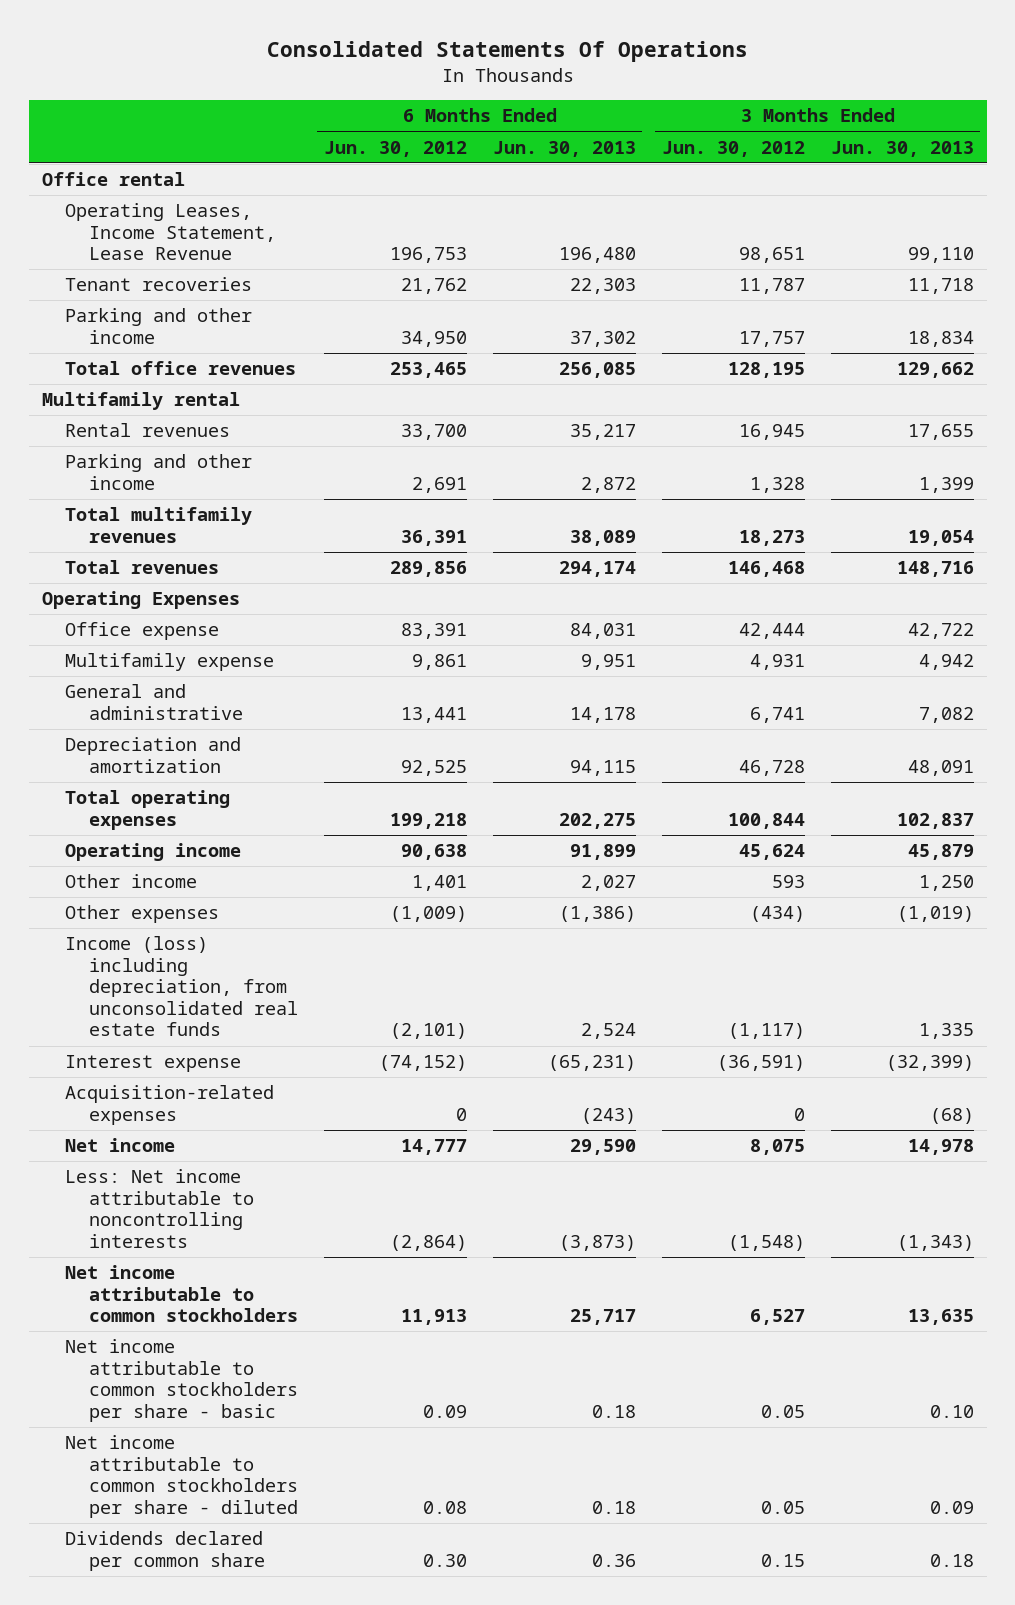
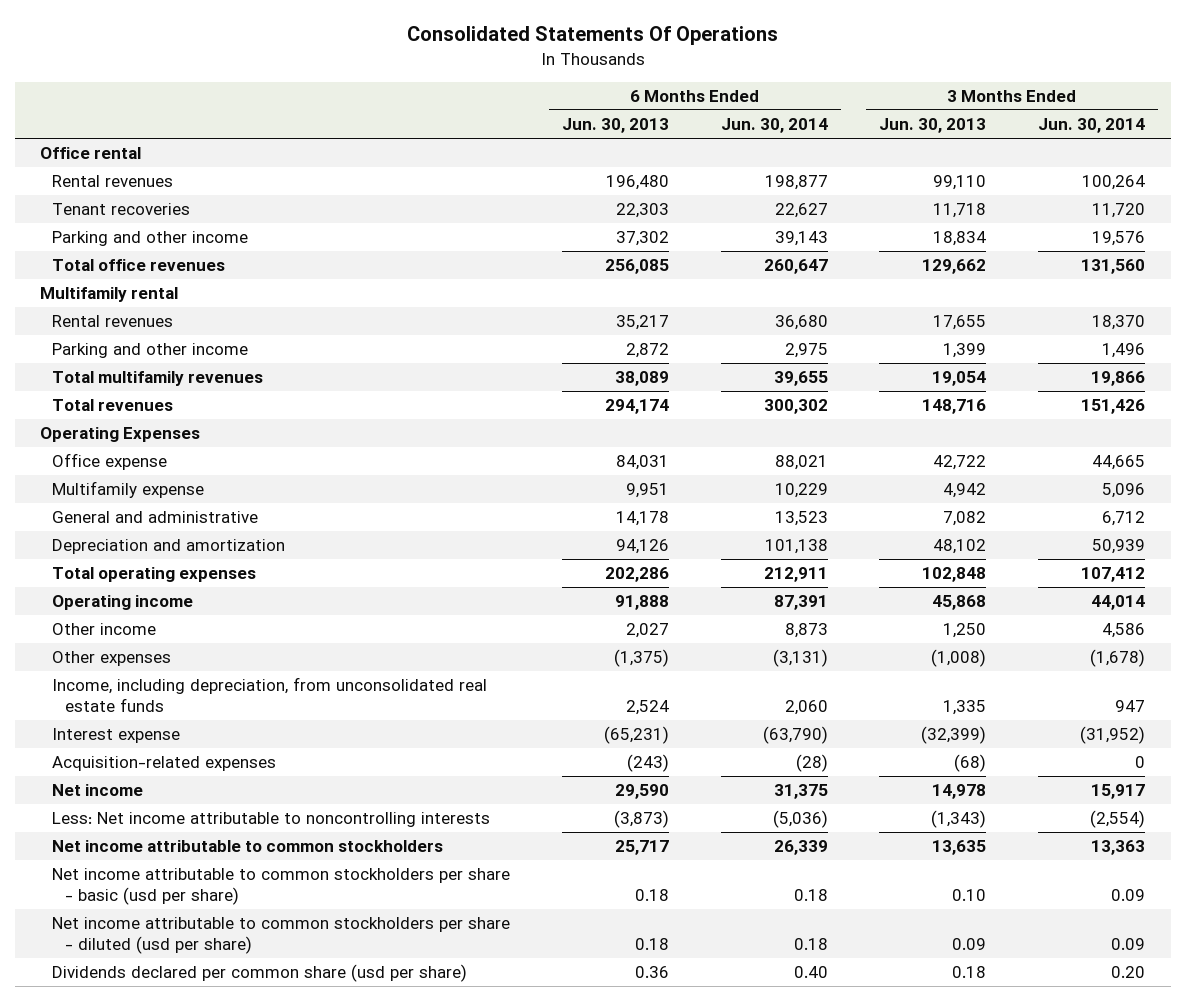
- | 6 Months Ended Jun. 30, 2012 | 6 Months Ended Jun. 30, 2013 | 3 Months Ended Jun. 30, 2012 | 3 Months Ended Jun. 30, 2013
+ | 6 Months Ended Jun. 30, 2013 | 6 Months Ended Jun. 30, 2014 | 3 Months Ended Jun. 30, 2013 | 3 Months Ended Jun. 30, 2014
- Operating Leases, Income Statement, Lease Revenue | 196,753 | 196,480 | 98,651 | 99,110
+ Rental revenues | 196,480 | 198,877 | 99,110 | 100,264
- Depreciation and amortization | 92,525 | 94,115 | 46,728 | 48,091
- Total operating expenses | 199,218 | 202,275 | 100,844 | 102,837
- Operating income | 90,638 | 91,899 | 45,624 | 45,879
+ Depreciation and amortization | 94,126 | 101,138 | 48,102 | 50,939
+ Total operating expenses | 202,286 | 212,911 | 102,848 | 107,412
+ Operating income | 91,888 | 87,391 | 45,868 | 44,014
- Other expenses | (1,009) | (1,386) | (434) | (1,019)
- Income (loss) including depreciation, from unconsolidated real estate funds | (2,101) | 2,524 | (1,117) | 1,335
+ Other expenses | (1,375) | (3,131) | (1,008) | (1,678)
+ Income, including depreciation, from unconsolidated real estate funds | 2,524 | 2,060 | 1,335 | 947
- Net income attributable to common stockholders per share - basic | 0.09 | 0.18 | 0.05 | 0.10
- Net income attributable to common stockholders per share - diluted | 0.08 | 0.18 | 0.05 | 0.09
- Dividends declared per common share | 0.30 | 0.36 | 0.15 | 0.18
+ Net income attributable to common stockholders per share - basic (usd per share) | 0.18 | 0.18 | 0.10 | 0.09
+ Net income attributable to common stockholders per share - diluted (usd per share) | 0.18 | 0.18 | 0.09 | 0.09
+ Dividends declared per common share (usd per share) | 0.36 | 0.40 | 0.18 | 0.20

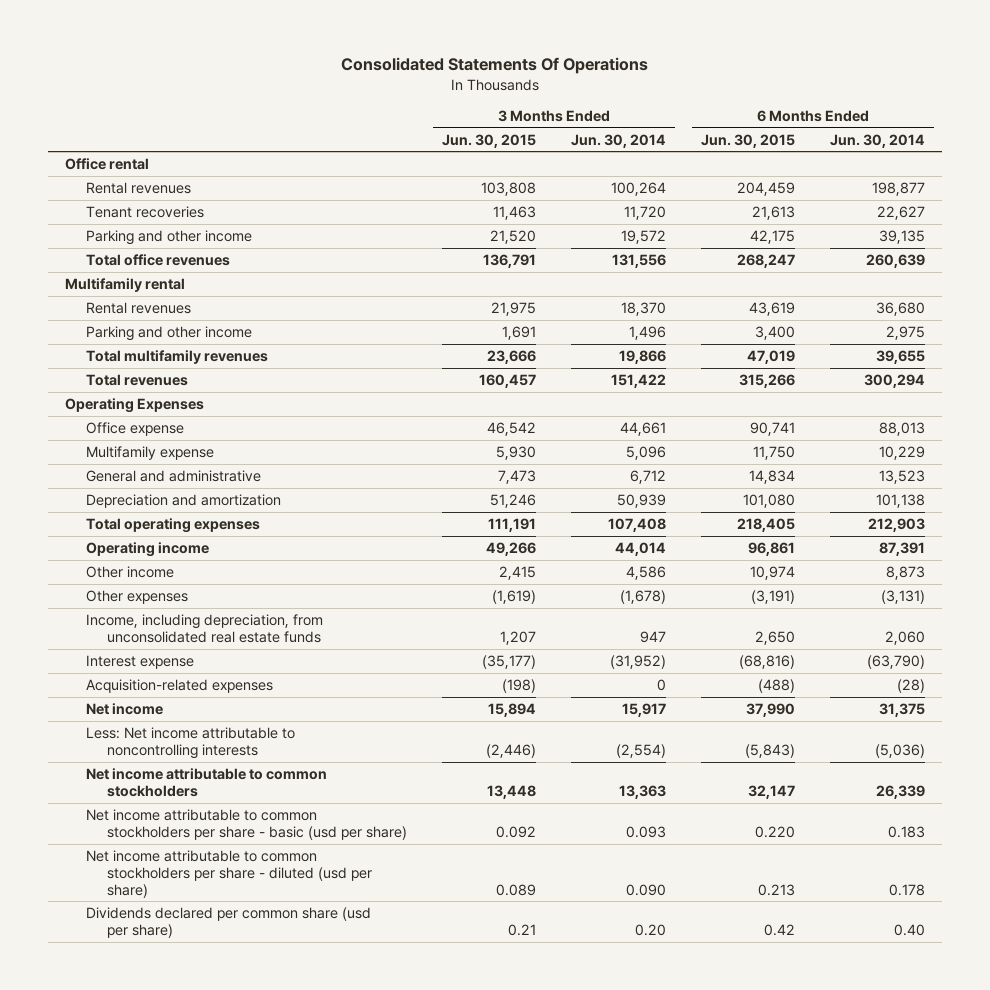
- | 6 Months Ended Jun. 30, 2013 | 6 Months Ended Jun. 30, 2014 | 3 Months Ended Jun. 30, 2013 | 3 Months Ended Jun. 30, 2014
+ | 3 Months Ended Jun. 30, 2015 | 3 Months Ended Jun. 30, 2014 | 6 Months Ended Jun. 30, 2015 | 6 Months Ended Jun. 30, 2014
- Parking and other income | 37,302 | 39,143 | 18,834 | 19,576
- Total office revenues | 256,085 | 260,647 | 129,662 | 131,560
+ Parking and other income | 21,520 | 19,572 | 42,175 | 39,135
+ Total office revenues | 136,791 | 131,556 | 268,247 | 260,639
- Total revenues | 294,174 | 300,302 | 148,716 | 151,426
+ Total revenues | 160,457 | 151,422 | 315,266 | 300,294
- Office expense | 84,031 | 88,021 | 42,722 | 44,665
+ Office expense | 46,542 | 44,661 | 90,741 | 88,013
- Total operating expenses | 202,286 | 212,911 | 102,848 | 107,412
+ Total operating expenses | 111,191 | 107,408 | 218,405 | 212,903
- Net income attributable to common stockholders per share - basic (usd per share) | 0.18 | 0.18 | 0.10 | 0.09
- Net income attributable to common stockholders per share - diluted (usd per share) | 0.18 | 0.18 | 0.09 | 0.09
+ Net income attributable to common stockholders per share - basic (usd per share) | 0.092 | 0.093 | 0.220 | 0.183
+ Net income attributable to common stockholders per share - diluted (usd per share) | 0.089 | 0.090 | 0.213 | 0.178

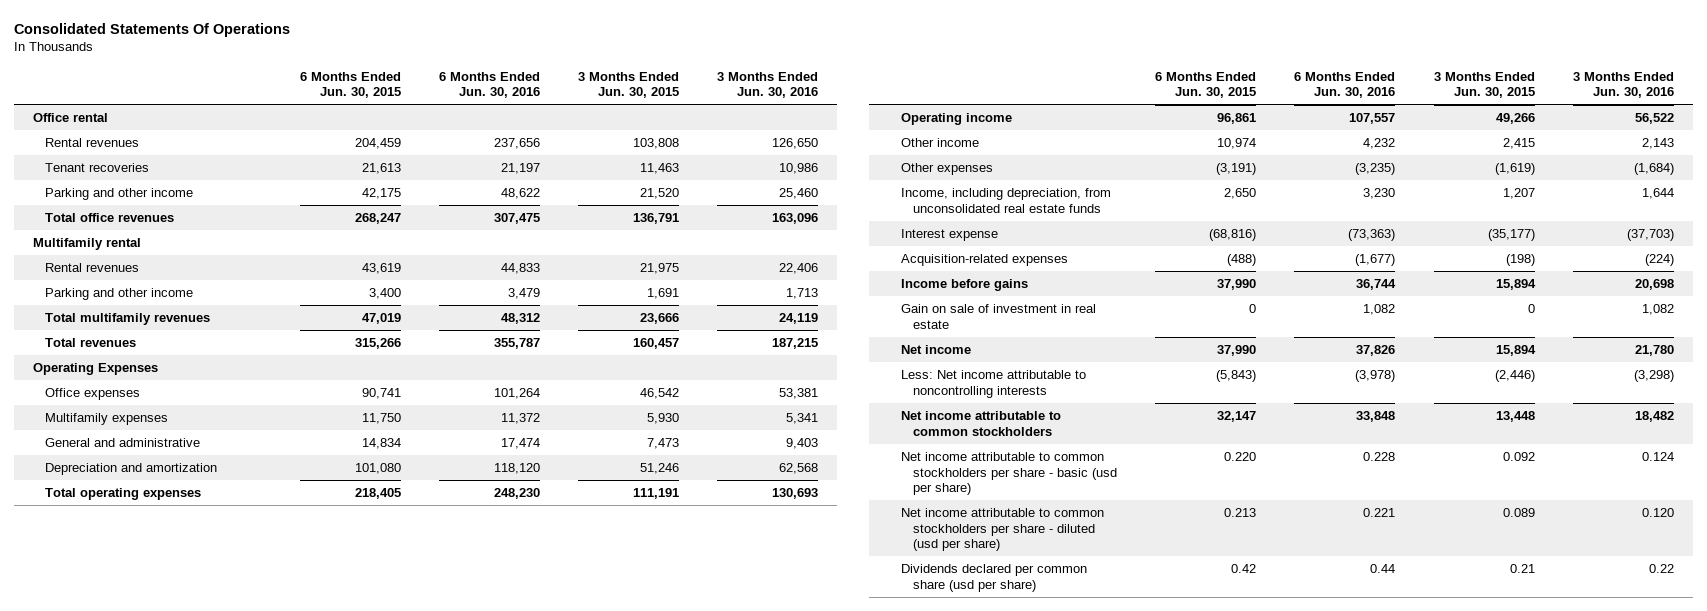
- | 3 Months Ended Jun. 30, 2015 | 3 Months Ended Jun. 30, 2014 | 6 Months Ended Jun. 30, 2015 | 6 Months Ended Jun. 30, 2014
+ | 6 Months Ended Jun. 30, 2015 | 6 Months Ended Jun. 30, 2016 | 3 Months Ended Jun. 30, 2015 | 3 Months Ended Jun. 30, 2016
- Office expense | 46,542 | 44,661 | 90,741 | 88,013
- Multifamily expense | 5,930 | 5,096 | 11,750 | 10,229
+ Office expenses | 90,741 | 101,264 | 46,542 | 53,381
+ Multifamily expenses | 11,750 | 11,372 | 5,930 | 5,341
+ Income before gains | 37,990 | 36,744 | 15,894 | 20,698
+ Gain on sale of investment in real estate | 0 | 1,082 | 0 | 1,082

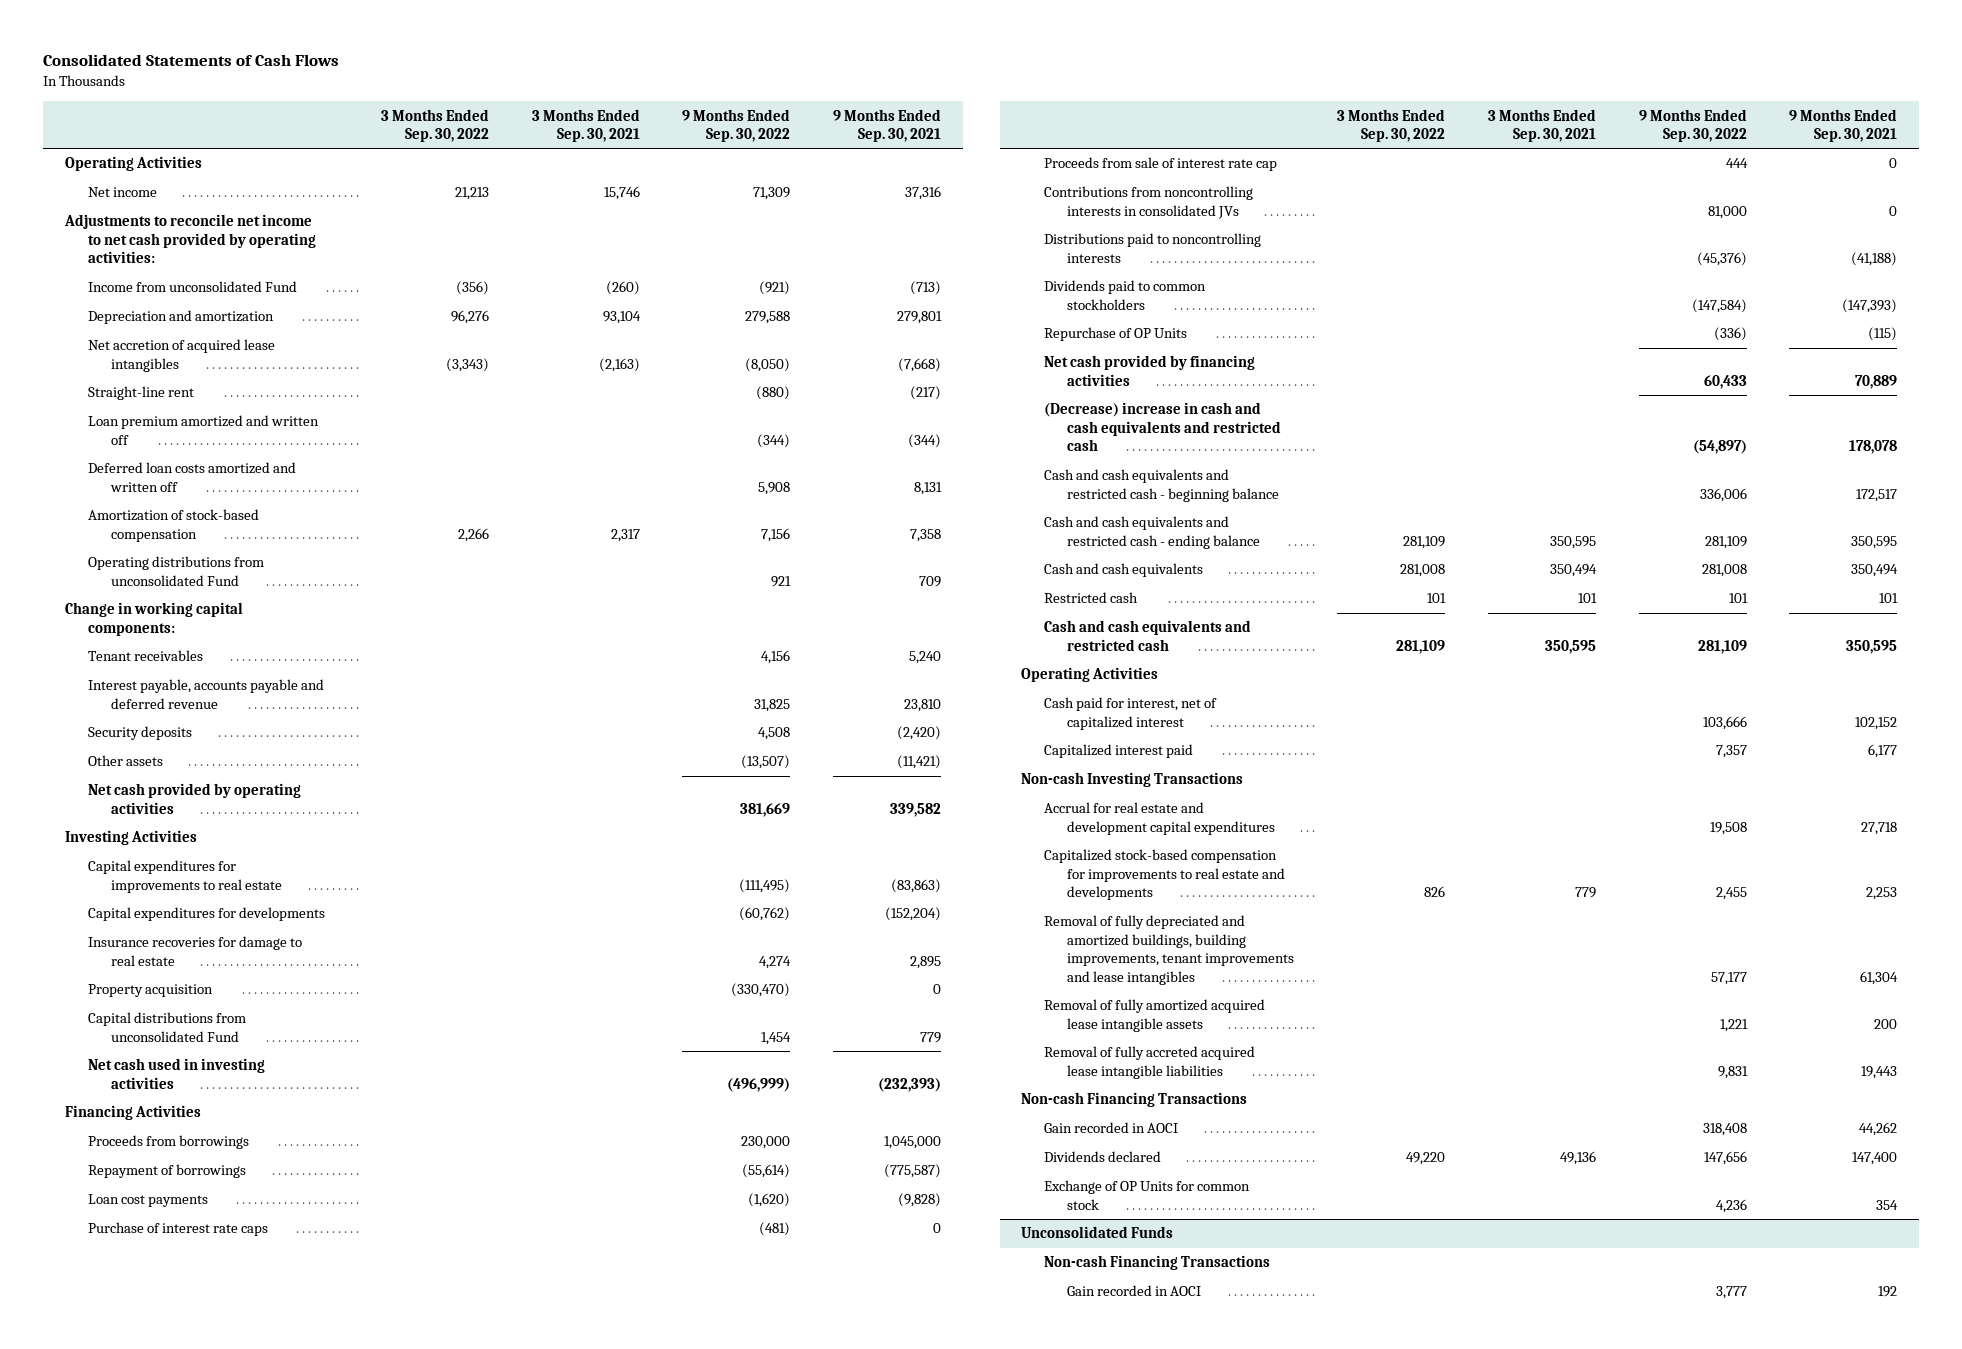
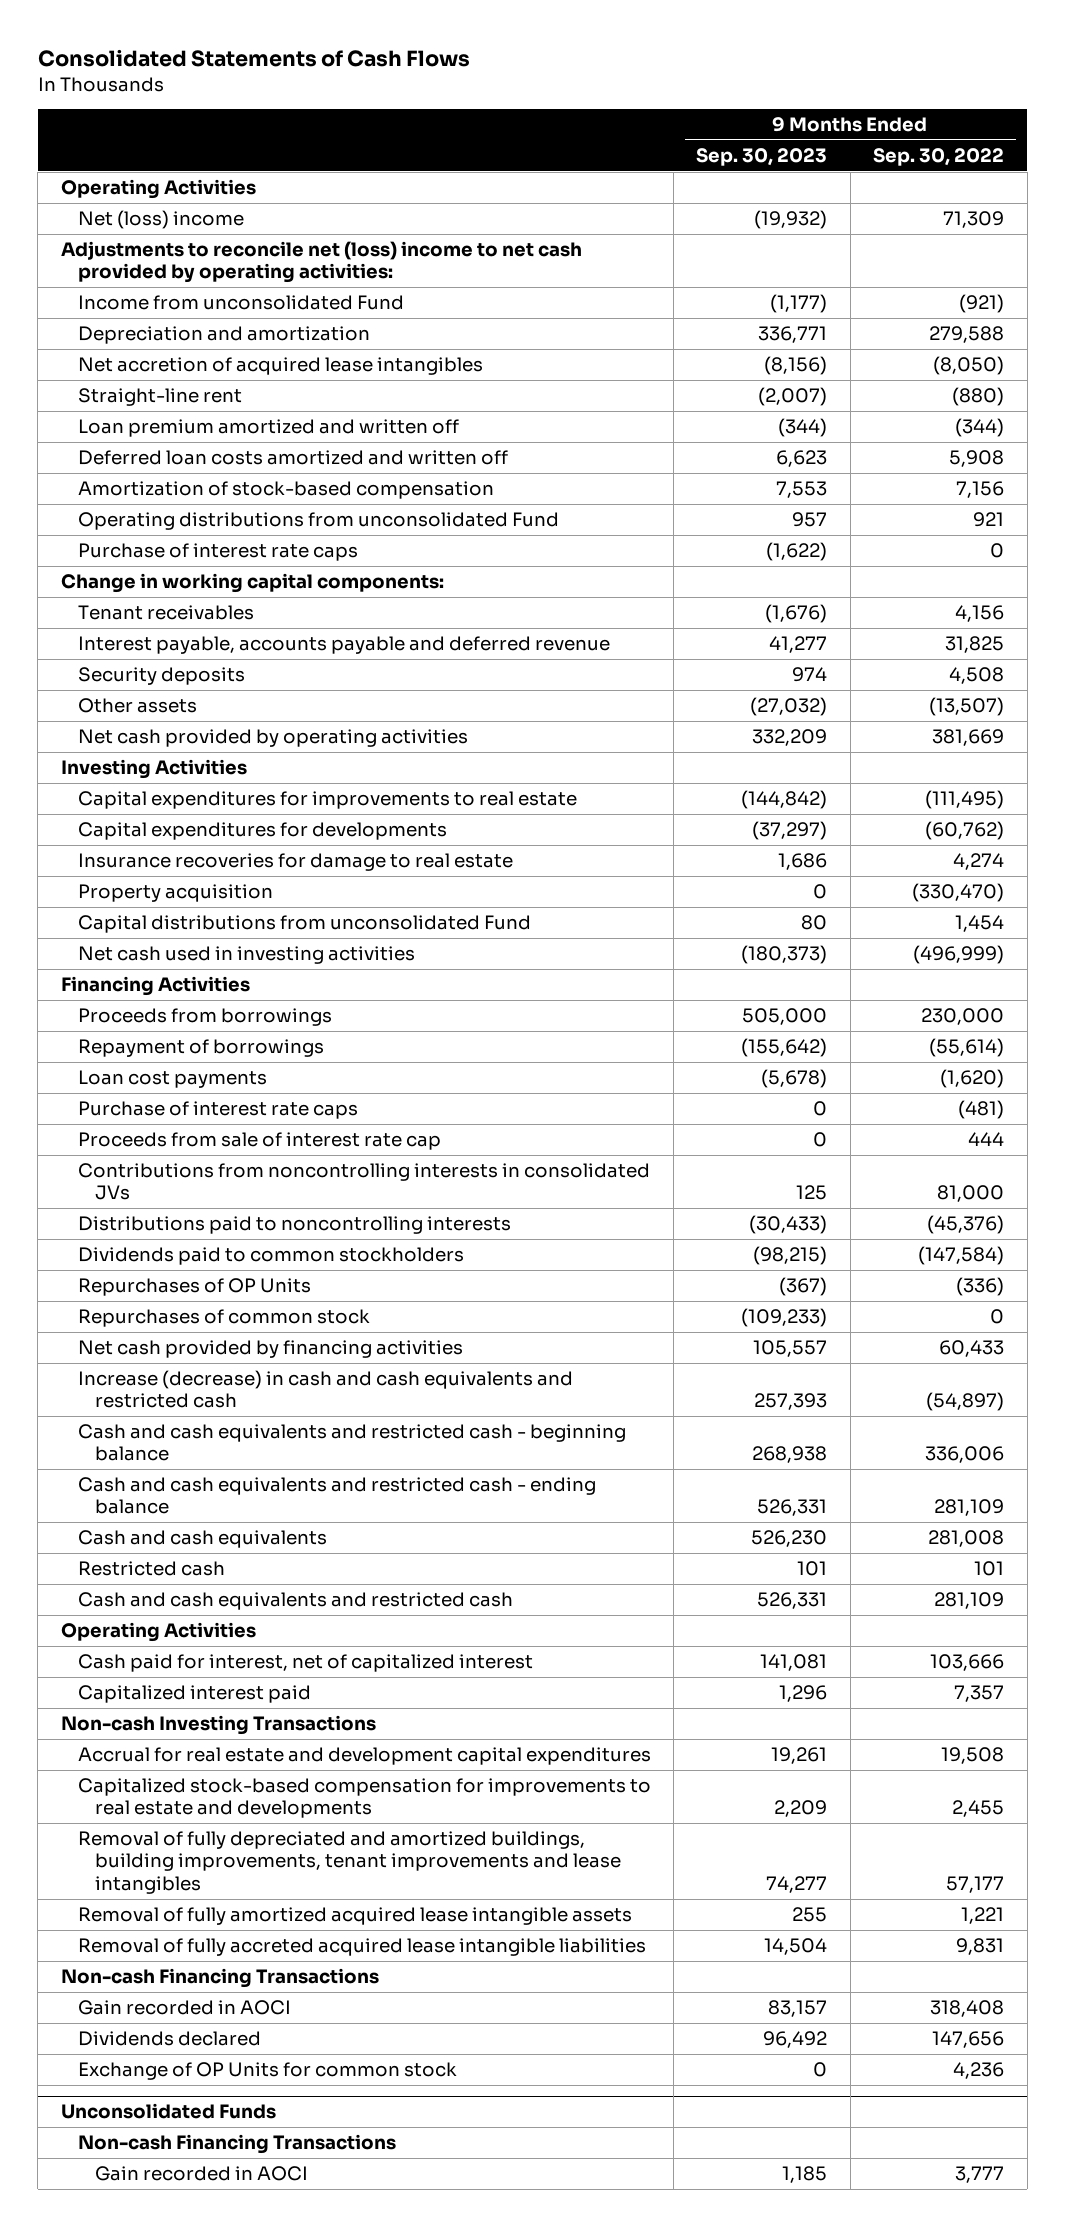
- | 3 Months Ended Sep. 30, 2022 | 3 Months Ended Sep. 30, 2021 | 9 Months Ended Sep. 30, 2022 | 9 Months Ended Sep. 30, 2021
+ | 9 Months Ended Sep. 30, 2023 | 9 Months Ended Sep. 30, 2022
- Net income | 21,213 | 15,746 | 71,309 | 37,316
- Adjustments to reconcile net income to net cash provided by operating activities:
+ Net (loss) income | (19,932) | 71,309
+ Adjustments to reconcile net (loss) income to net cash provided by operating activities:
+ Purchase of interest rate caps | (1,622) | 0
- Repurchase of OP Units | | | (336) | (115)
+ Repurchases of OP Units | (367) | (336)
+ Repurchases of common stock | (109,233) | 0
- (Decrease) increase in cash and cash equivalents and restricted cash | | | (54,897) | 178,078
+ Increase (decrease) in cash and cash equivalents and restricted cash | 257,393 | (54,897)

